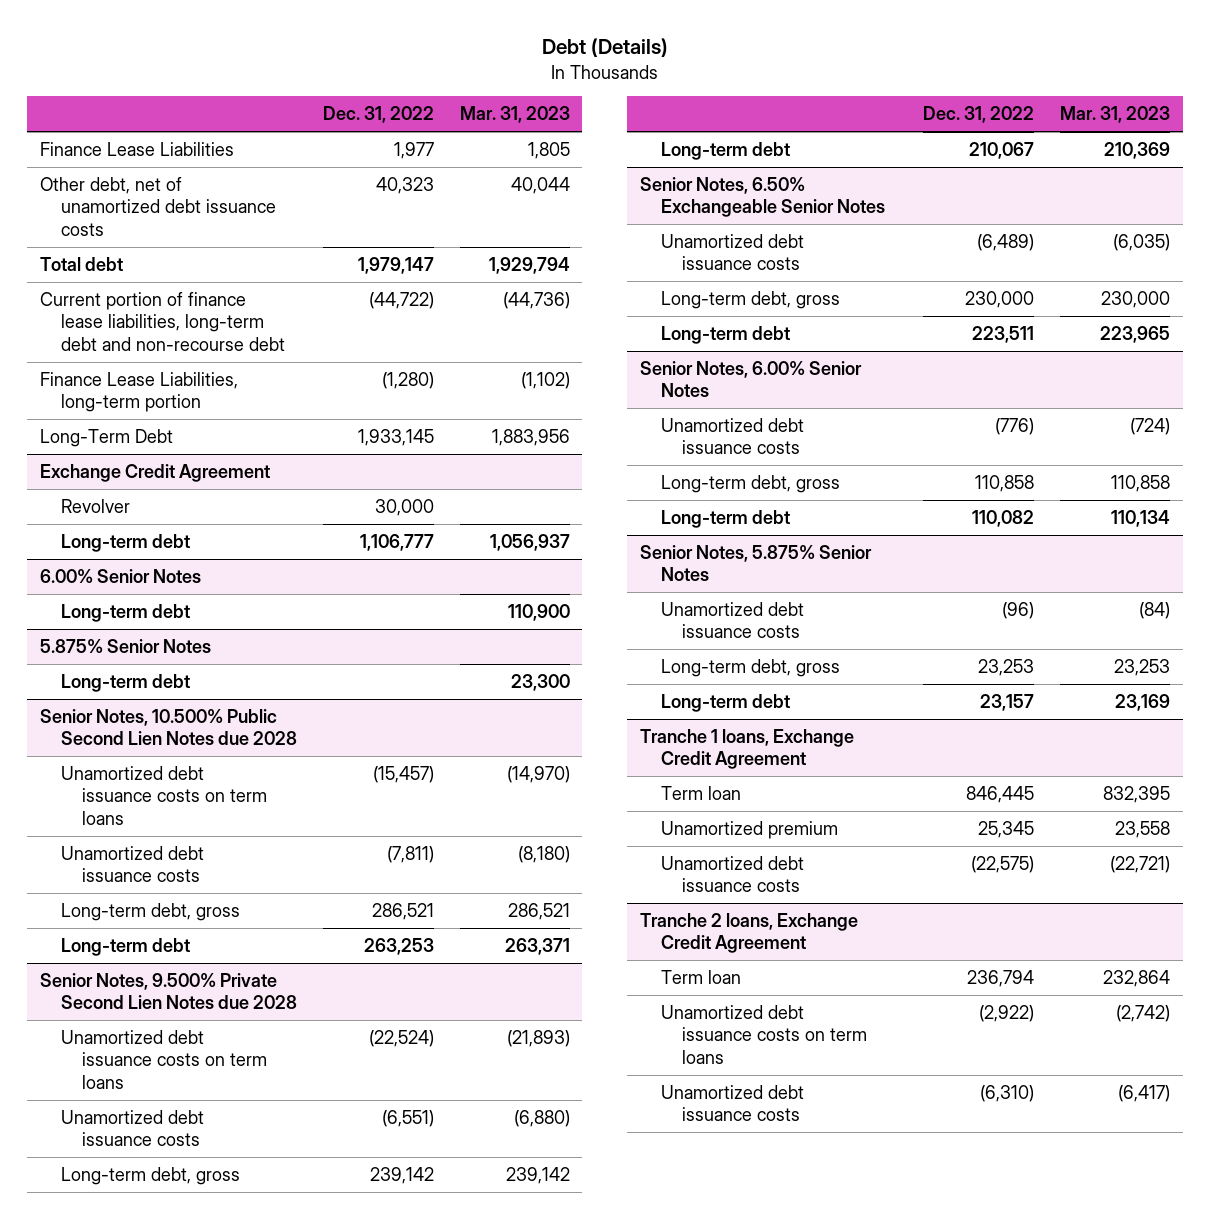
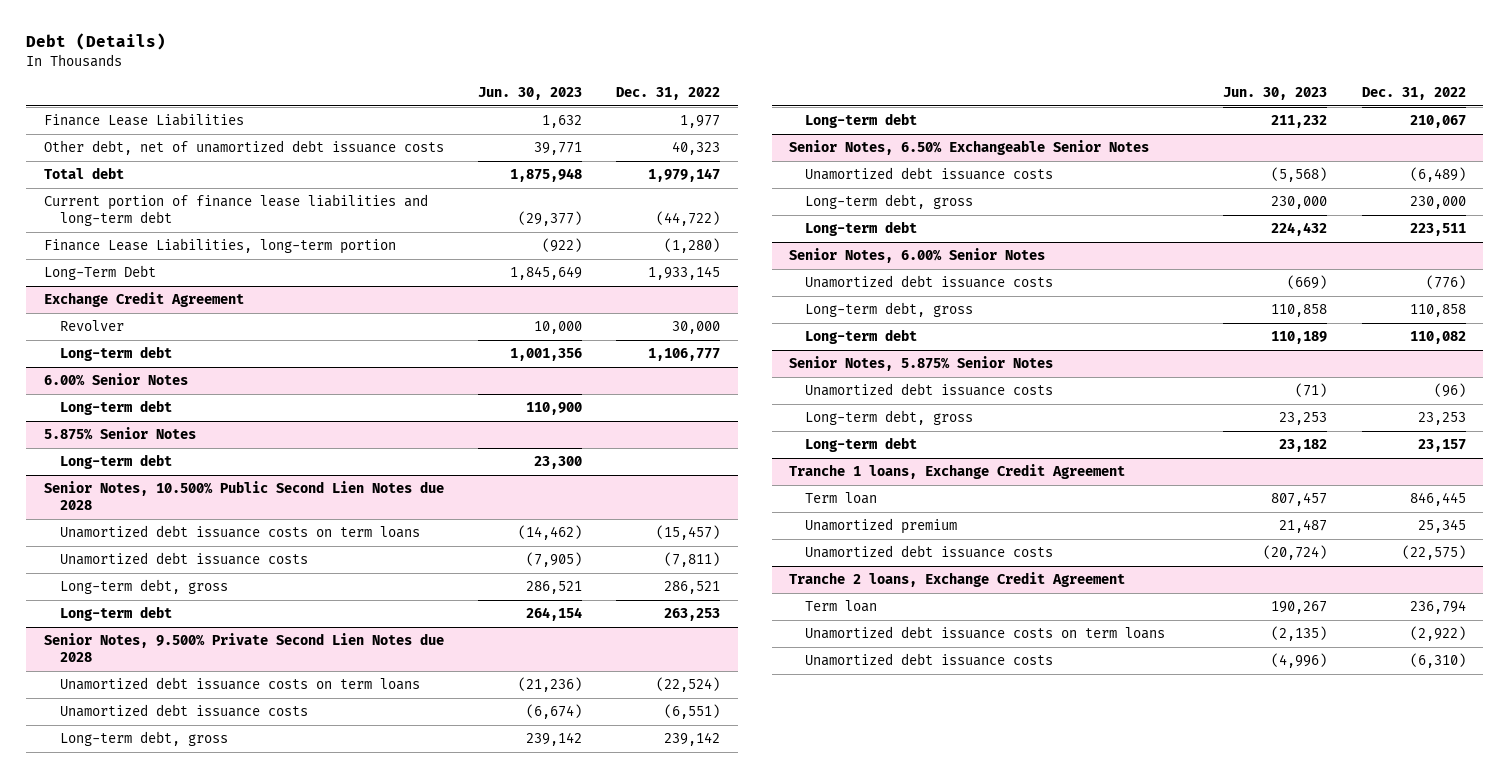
- | Dec. 31, 2022 | Mar. 31, 2023
+ | Jun. 30, 2023 | Dec. 31, 2022
- Current portion of finance lease liabilities, long-term debt and non-recourse debt | (44,722) | (44,736)
+ Current portion of finance lease liabilities and long-term debt | (29,377) | (44,722)

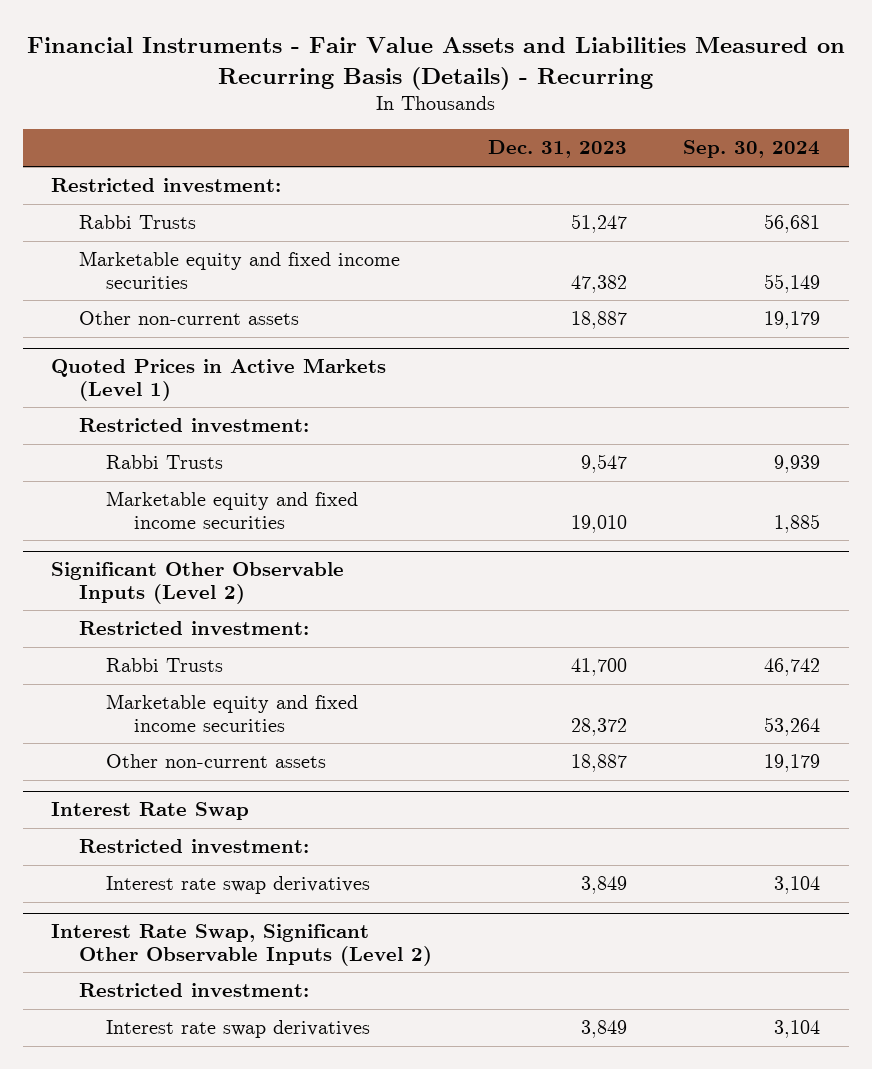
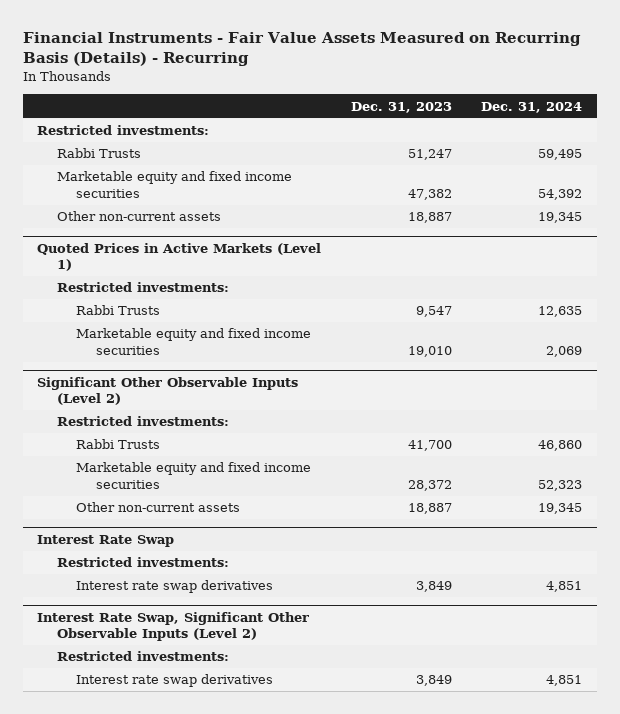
- Financial Instruments - Fair Value Assets and Liabilities Measured on Recurring Basis (Details) - Recurring
+ Financial Instruments - Fair Value Assets Measured on Recurring Basis (Details) - Recurring
- | Dec. 31, 2023 | Sep. 30, 2024
+ | Dec. 31, 2023 | Dec. 31, 2024
- Restricted investment:
+ Restricted investments:
@ Quoted Prices in Active Markets (Level 1)
- Restricted investment:
+ Restricted investments:
@ Significant Other Observable Inputs (Level 2)
- Restricted investment:
+ Restricted investments:
@ Interest Rate Swap
- Restricted investment:
+ Restricted investments:
@ Interest Rate Swap, Significant Other Observable Inputs (Level 2)
- Restricted investment:
+ Restricted investments:

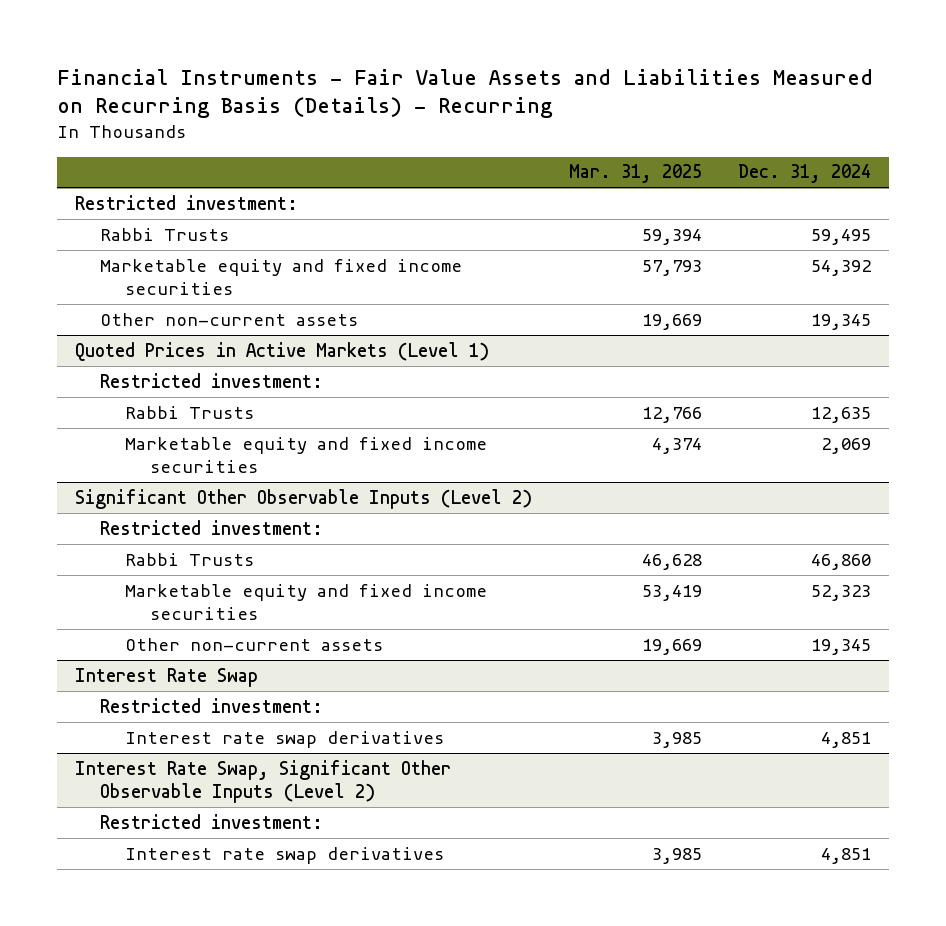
- Financial Instruments - Fair Value Assets Measured on Recurring Basis (Details) - Recurring
+ Financial Instruments - Fair Value Assets and Liabilities Measured on Recurring Basis (Details) - Recurring
- | Dec. 31, 2023 | Dec. 31, 2024
+ | Mar. 31, 2025 | Dec. 31, 2024
- Restricted investments:
+ Restricted investment:
@ Quoted Prices in Active Markets (Level 1)
- Restricted investments:
+ Restricted investment:
@ Significant Other Observable Inputs (Level 2)
- Restricted investments:
+ Restricted investment:
@ Interest Rate Swap
- Restricted investments:
+ Restricted investment:
@ Interest Rate Swap, Significant Other Observable Inputs (Level 2)
- Restricted investments:
+ Restricted investment:

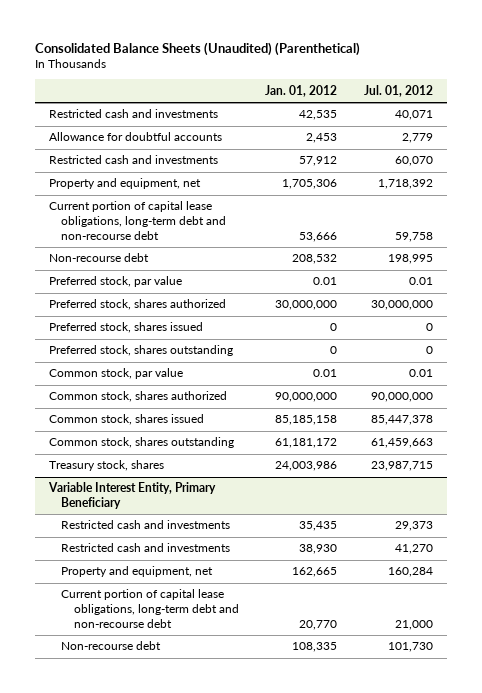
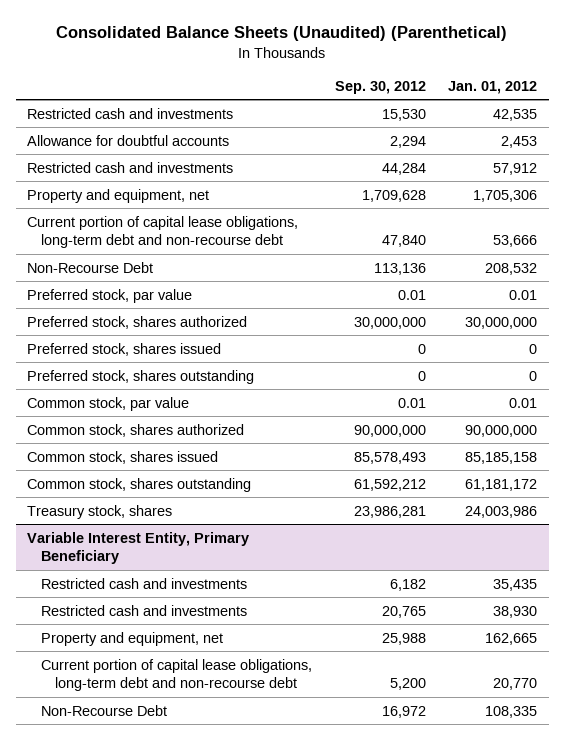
- | Jan. 01, 2012 | Jul. 01, 2012
+ | Sep. 30, 2012 | Jan. 01, 2012
- Non-recourse debt | 208,532 | 198,995
+ Non-Recourse Debt | 113,136 | 208,532
@ Variable Interest Entity, Primary Beneficiary
- Non-recourse debt | 108,335 | 101,730
+ Non-Recourse Debt | 16,972 | 108,335

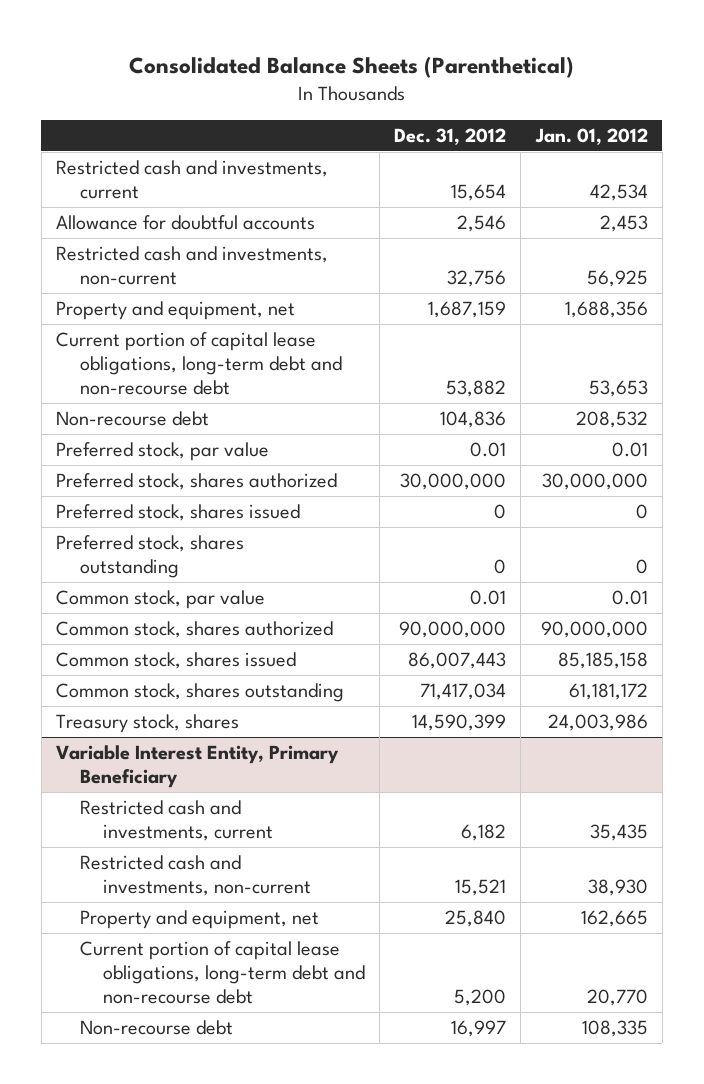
- Consolidated Balance Sheets (Unaudited) (Parenthetical)
+ Consolidated Balance Sheets (Parenthetical)
- | Sep. 30, 2012 | Jan. 01, 2012
+ | Dec. 31, 2012 | Jan. 01, 2012
- Restricted cash and investments | 15,530 | 42,535
+ Restricted cash and investments, current | 15,654 | 42,534
- Restricted cash and investments | 44,284 | 57,912
- Property and equipment, net | 1,709,628 | 1,705,306
- Current portion of capital lease obligations, long-term debt and non-recourse debt | 47,840 | 53,666
- Non-Recourse Debt | 113,136 | 208,532
+ Restricted cash and investments, non-current | 32,756 | 56,925
+ Property and equipment, net | 1,687,159 | 1,688,356
+ Current portion of capital lease obligations, long-term debt and non-recourse debt | 53,882 | 53,653
+ Non-recourse debt | 104,836 | 208,532
@ Variable Interest Entity, Primary Beneficiary
- Restricted cash and investments | 6,182 | 35,435
- Restricted cash and investments | 20,765 | 38,930
+ Restricted cash and investments, current | 6,182 | 35,435
+ Restricted cash and investments, non-current | 15,521 | 38,930
- Non-Recourse Debt | 16,972 | 108,335
+ Non-recourse debt | 16,997 | 108,335

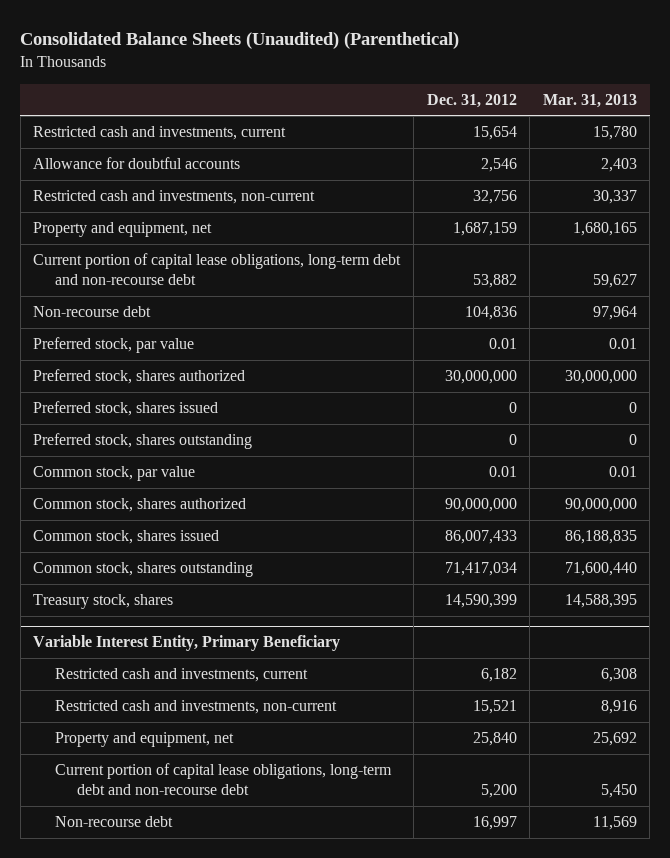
- Consolidated Balance Sheets (Parenthetical)
+ Consolidated Balance Sheets (Unaudited) (Parenthetical)
- | Dec. 31, 2012 | Jan. 01, 2012
+ | Dec. 31, 2012 | Mar. 31, 2013
- Common stock, shares issued | 86,007,443 | 85,185,158
+ Common stock, shares issued | 86,007,433 | 86,188,835

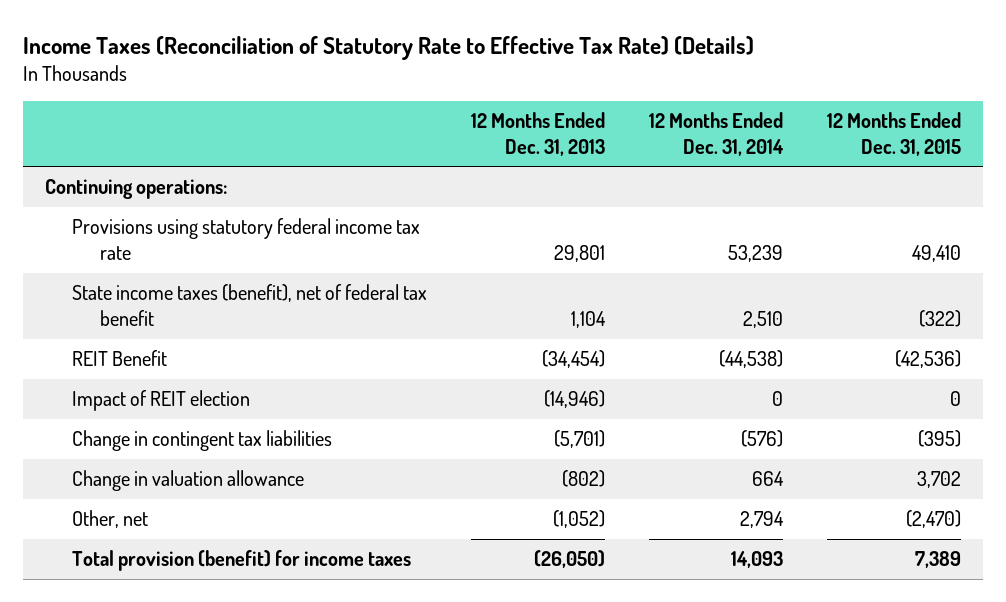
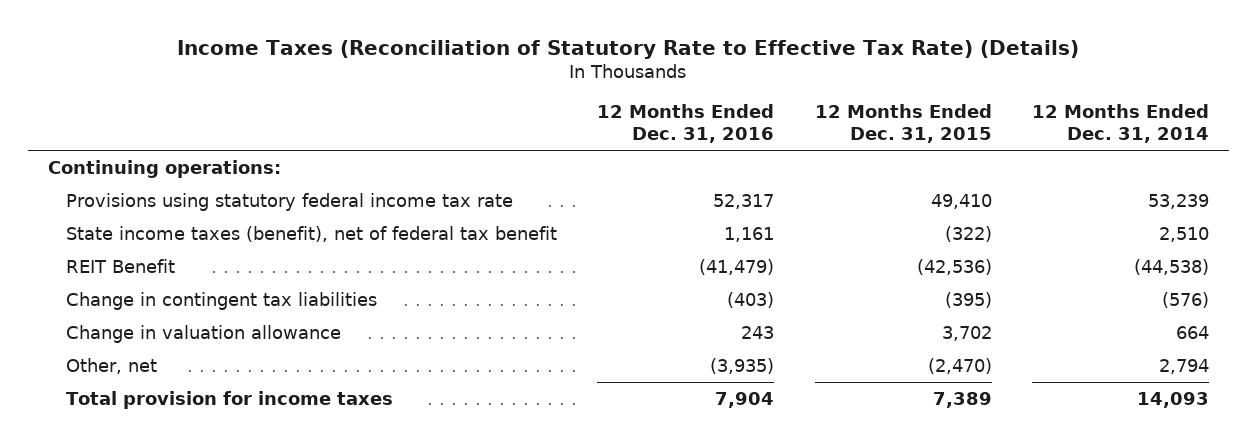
- | 12 Months Ended Dec. 31, 2013 | 12 Months Ended Dec. 31, 2014 | 12 Months Ended Dec. 31, 2015
+ | 12 Months Ended Dec. 31, 2016 | 12 Months Ended Dec. 31, 2015 | 12 Months Ended Dec. 31, 2014
- Impact of REIT election | (14,946) | 0 | 0
- Total provision (benefit) for income taxes | (26,050) | 14,093 | 7,389
+ Total provision for income taxes | 7,904 | 7,389 | 14,093

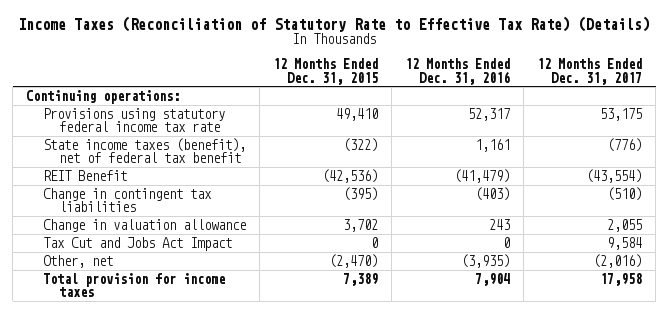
- | 12 Months Ended Dec. 31, 2016 | 12 Months Ended Dec. 31, 2015 | 12 Months Ended Dec. 31, 2014
+ | 12 Months Ended Dec. 31, 2015 | 12 Months Ended Dec. 31, 2016 | 12 Months Ended Dec. 31, 2017
+ Tax Cut and Jobs Act Impact | 0 | 0 | 9,584

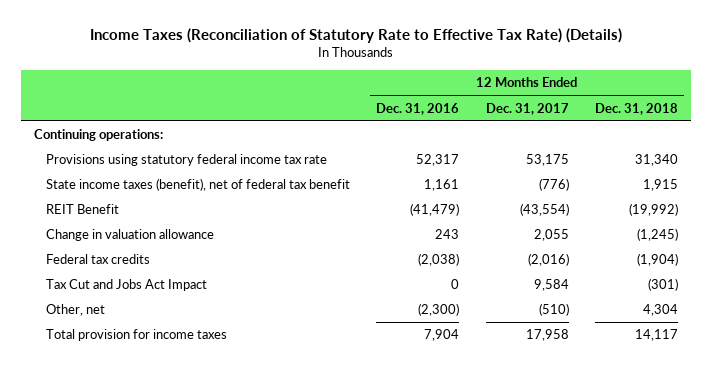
- | 12 Months Ended Dec. 31, 2015 | 12 Months Ended Dec. 31, 2016 | 12 Months Ended Dec. 31, 2017
+ | 12 Months Ended Dec. 31, 2016 | 12 Months Ended Dec. 31, 2017 | 12 Months Ended Dec. 31, 2018
- Change in contingent tax liabilities | (395) | (403) | (510)
+ Federal tax credits | (2,038) | (2,016) | (1,904)
- Other, net | (2,470) | (3,935) | (2,016)
+ Other, net | (2,300) | (510) | 4,304

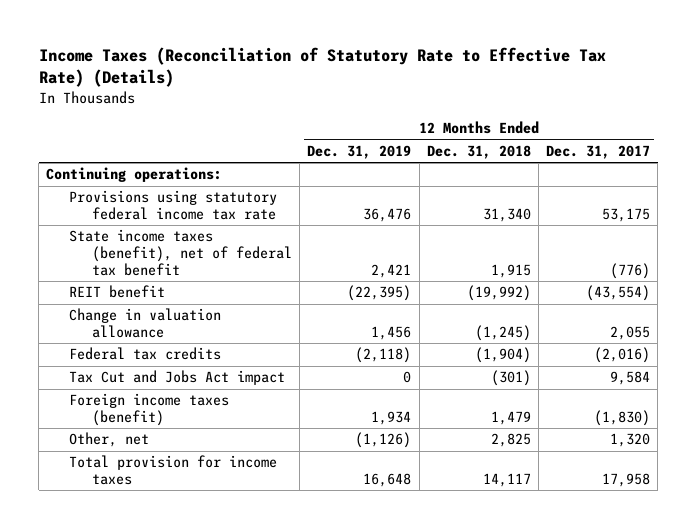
- | 12 Months Ended Dec. 31, 2016 | 12 Months Ended Dec. 31, 2017 | 12 Months Ended Dec. 31, 2018
+ | 12 Months Ended Dec. 31, 2019 | 12 Months Ended Dec. 31, 2018 | 12 Months Ended Dec. 31, 2017
- REIT Benefit | (41,479) | (43,554) | (19,992)
+ REIT benefit | (22,395) | (19,992) | (43,554)
- Tax Cut and Jobs Act Impact | 0 | 9,584 | (301)
- Other, net | (2,300) | (510) | 4,304
+ Tax Cut and Jobs Act impact | 0 | (301) | 9,584
+ Foreign income taxes (benefit) | 1,934 | 1,479 | (1,830)
+ Other, net | (1,126) | 2,825 | 1,320

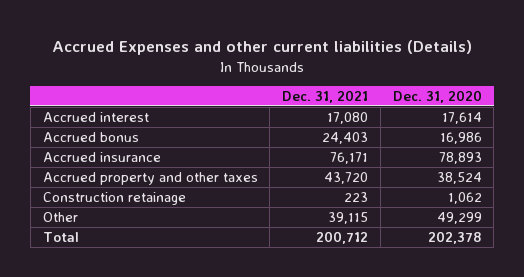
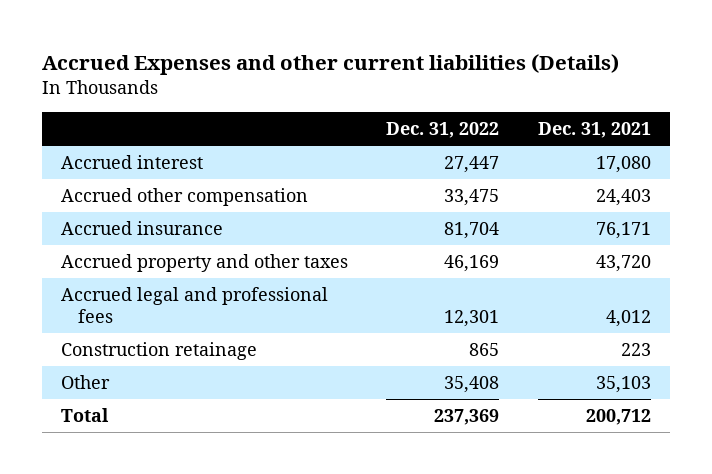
- | Dec. 31, 2021 | Dec. 31, 2020
+ | Dec. 31, 2022 | Dec. 31, 2021
- Accrued bonus | 24,403 | 16,986
+ Accrued other compensation | 33,475 | 24,403
+ Accrued legal and professional fees | 12,301 | 4,012
- Other | 39,115 | 49,299
+ Other | 35,408 | 35,103

